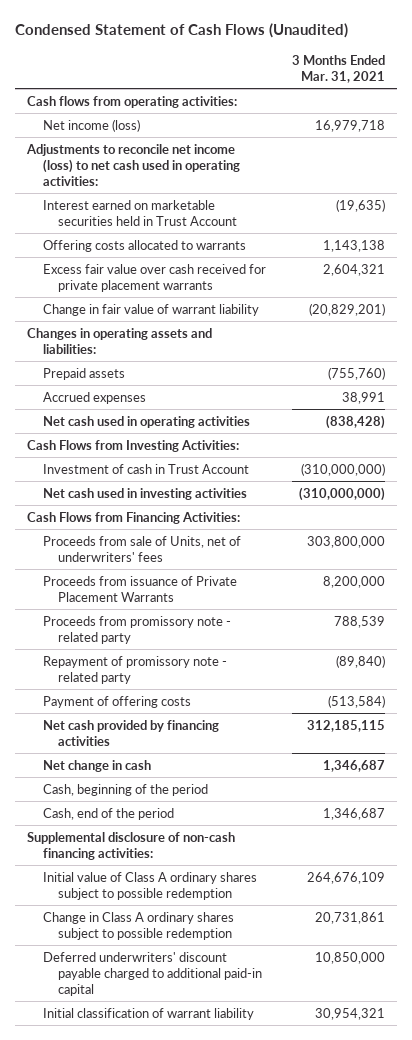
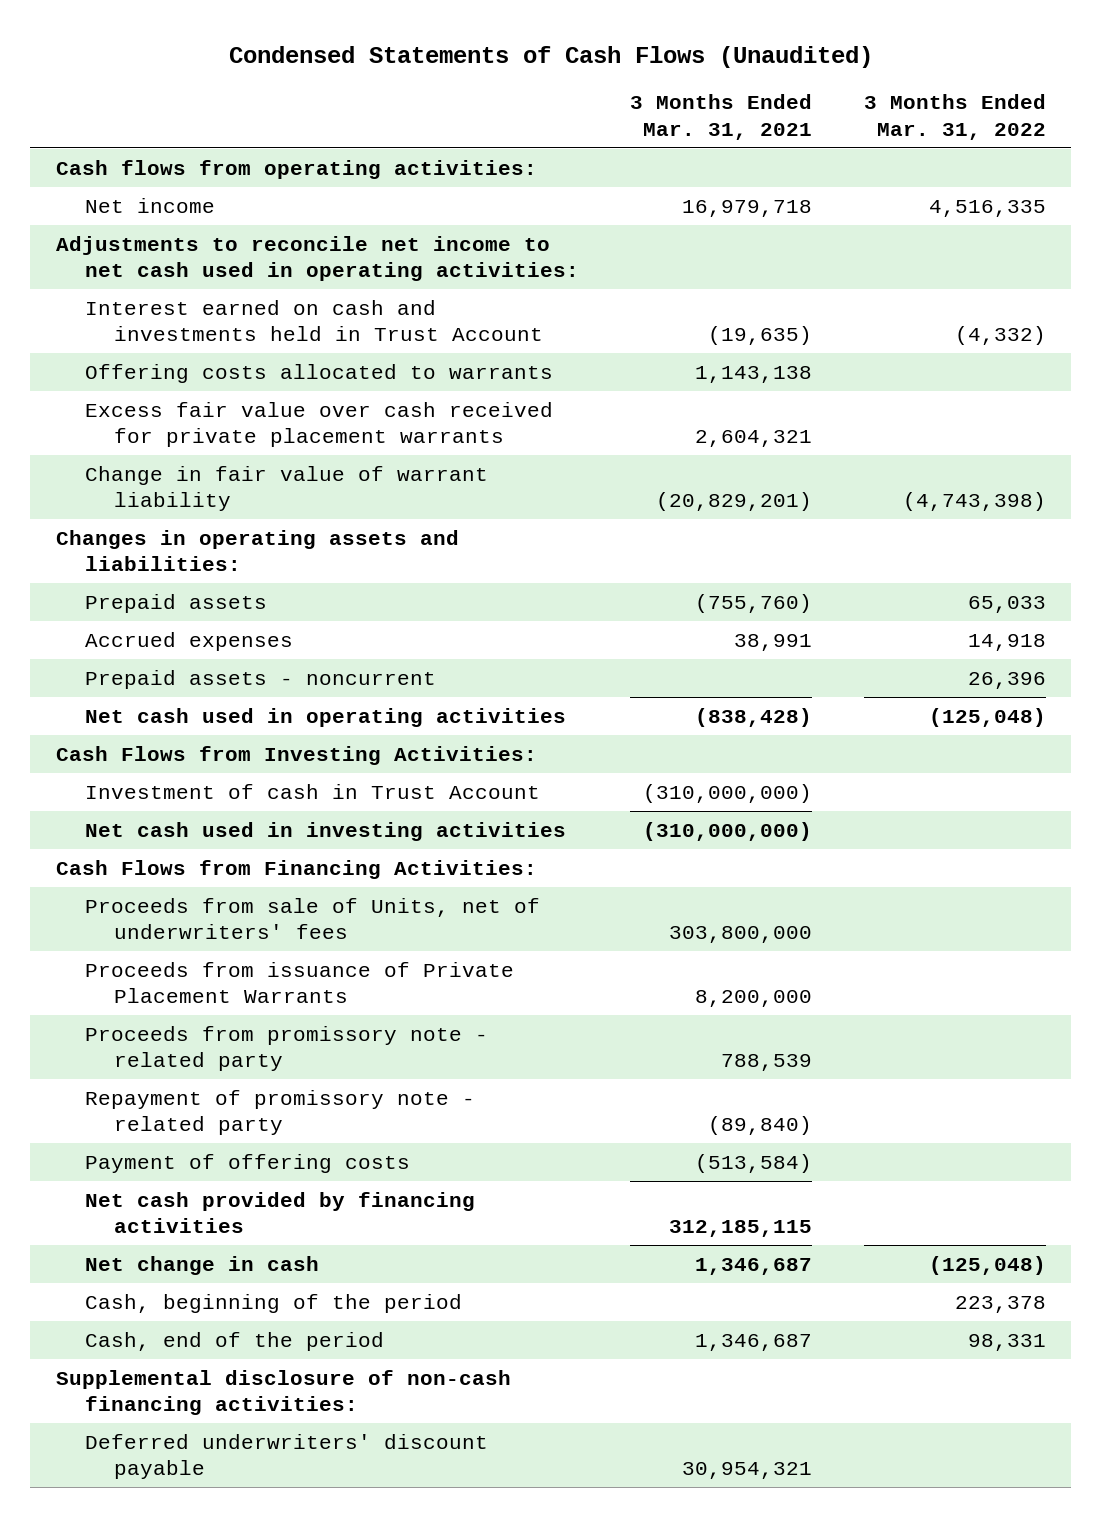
- Condensed Statement of Cash Flows (Unaudited)
+ Condensed Statements of Cash Flows (Unaudited)
- | 3 Months Ended Mar. 31, 2021
+ | 3 Months Ended Mar. 31, 2021 | 3 Months Ended Mar. 31, 2022
- Net income (loss) | 16,979,718
- Adjustments to reconcile net income (loss) to net cash used in operating activities:
- Interest earned on marketable securities held in Trust Account | (19,635)
+ Net income | 16,979,718 | 4,516,335
+ Adjustments to reconcile net income to net cash used in operating activities:
+ Interest earned on cash and investments held in Trust Account | (19,635) | (4,332)
+ Prepaid assets - noncurrent | | 26,396
- Initial value of Class A ordinary shares subject to possible redemption | 264,676,109
- Change in Class A ordinary shares subject to possible redemption | 20,731,861
- Deferred underwriters' discount payable charged to additional paid-in capital | 10,850,000
- Initial classification of warrant liability | 30,954,321
+ Deferred underwriters' discount payable | 30,954,321 |

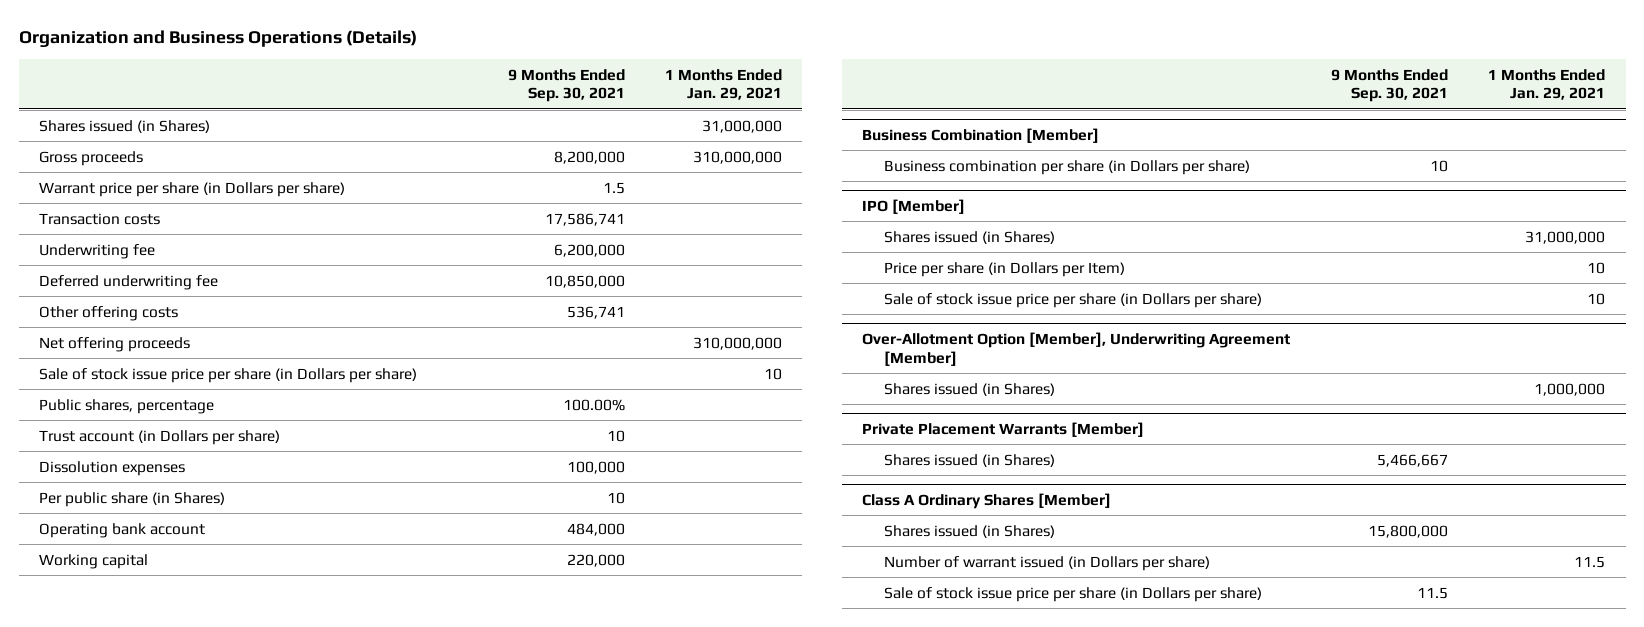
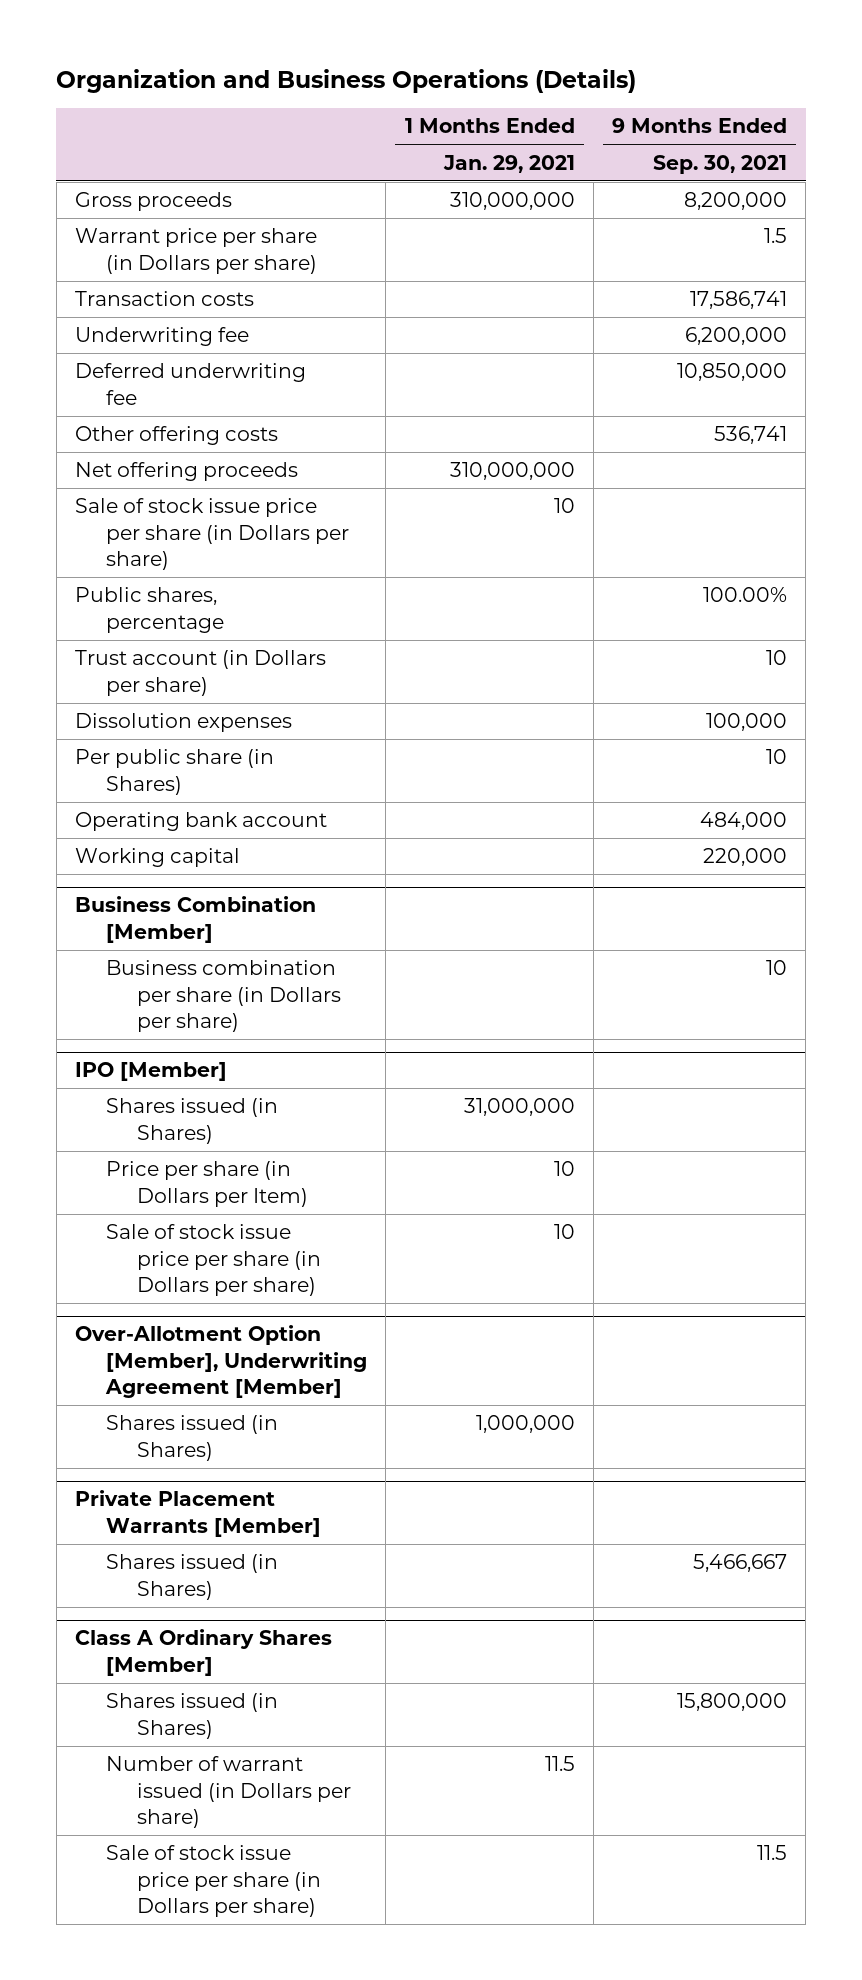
- | 9 Months Ended Sep. 30, 2021 | 1 Months Ended Jan. 29, 2021
+ | 1 Months Ended Jan. 29, 2021 | 9 Months Ended Sep. 30, 2021
- Shares issued (in Shares) | | 31,000,000

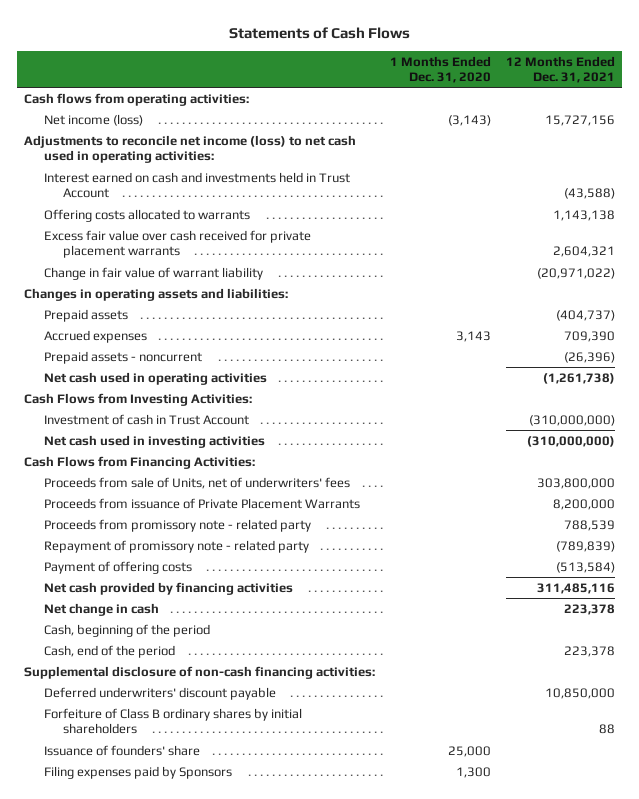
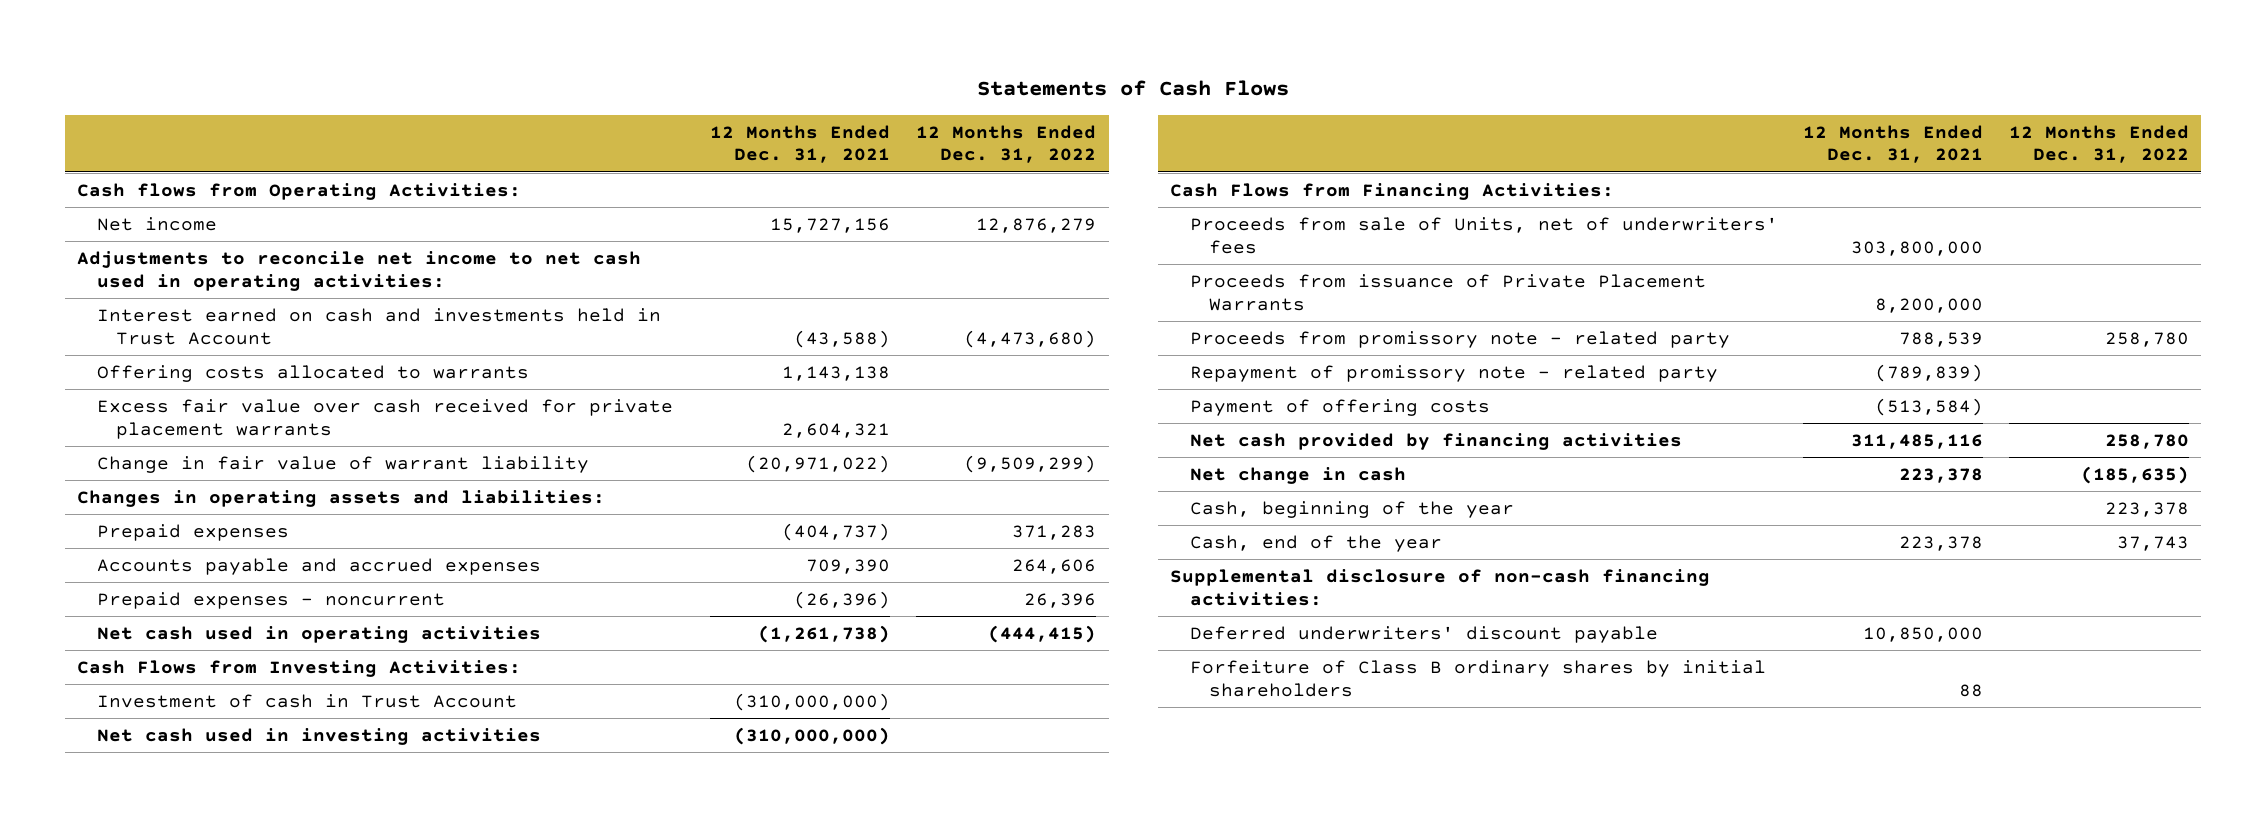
- | 1 Months Ended Dec. 31, 2020 | 12 Months Ended Dec. 31, 2021
+ | 12 Months Ended Dec. 31, 2021 | 12 Months Ended Dec. 31, 2022
- Cash flows from operating activities:
- Net income (loss) | (3,143) | 15,727,156
- Adjustments to reconcile net income (loss) to net cash used in operating activities:
+ Cash flows from Operating Activities:
+ Net income | 15,727,156 | 12,876,279
+ Adjustments to reconcile net income to net cash used in operating activities:
- Prepaid assets | | (404,737)
- Accrued expenses | 3,143 | 709,390
- Prepaid assets - noncurrent | | (26,396)
+ Prepaid expenses | (404,737) | 371,283
+ Accounts payable and accrued expenses | 709,390 | 264,606
+ Prepaid expenses - noncurrent | (26,396) | 26,396
- Cash, beginning of the period
- Cash, end of the period | | 223,378
+ Cash, beginning of the year | | 223,378
+ Cash, end of the year | 223,378 | 37,743
- Issuance of founders' share | 25,000 |
- Filing expenses paid by Sponsors | 1,300 |

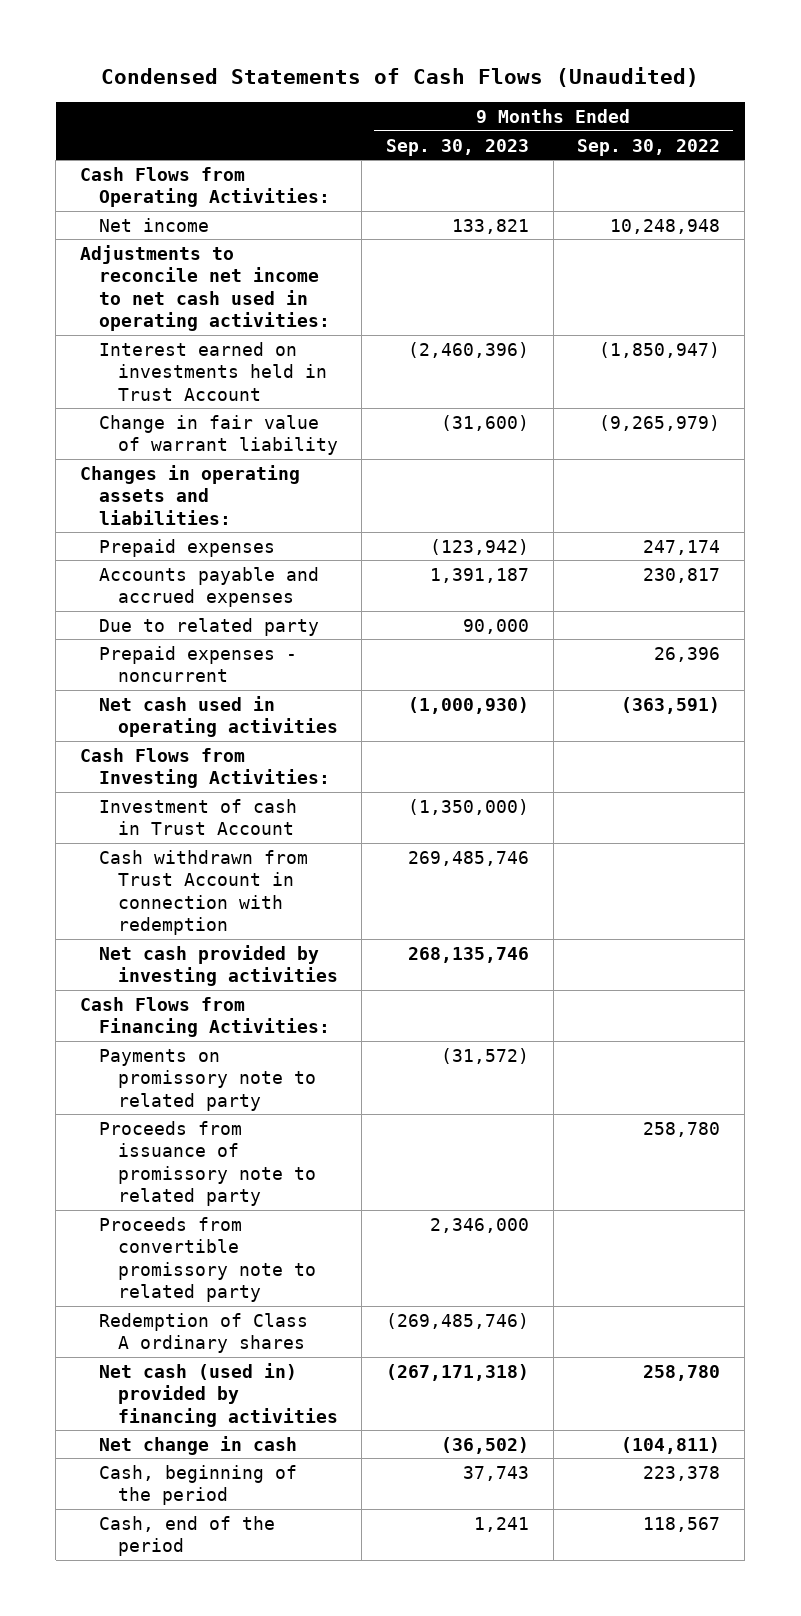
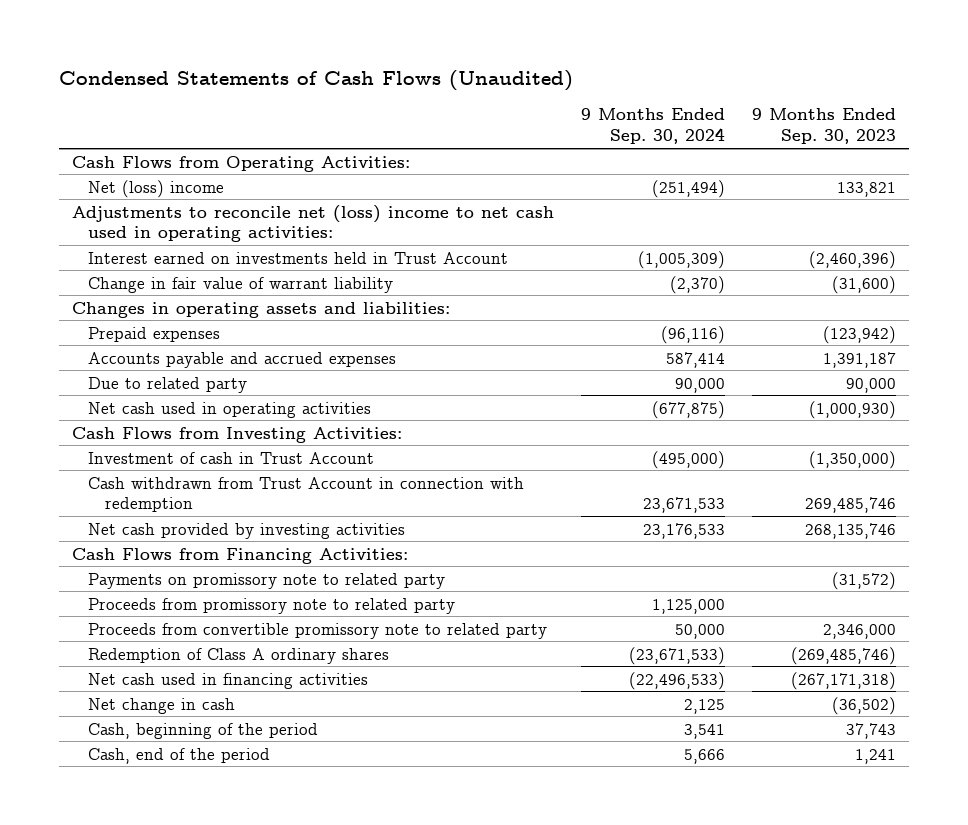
- | 9 Months Ended Sep. 30, 2023 | 9 Months Ended Sep. 30, 2022
+ | 9 Months Ended Sep. 30, 2024 | 9 Months Ended Sep. 30, 2023
- Net income | 133,821 | 10,248,948
- Adjustments to reconcile net income to net cash used in operating activities:
+ Net (loss) income | (251,494) | 133,821
+ Adjustments to reconcile net (loss) income to net cash used in operating activities:
- Prepaid expenses - noncurrent | | 26,396
- Proceeds from issuance of promissory note to related party | | 258,780
+ Proceeds from promissory note to related party | 1,125,000 |
- Net cash (used in) provided by financing activities | (267,171,318) | 258,780
+ Net cash used in financing activities | (22,496,533) | (267,171,318)

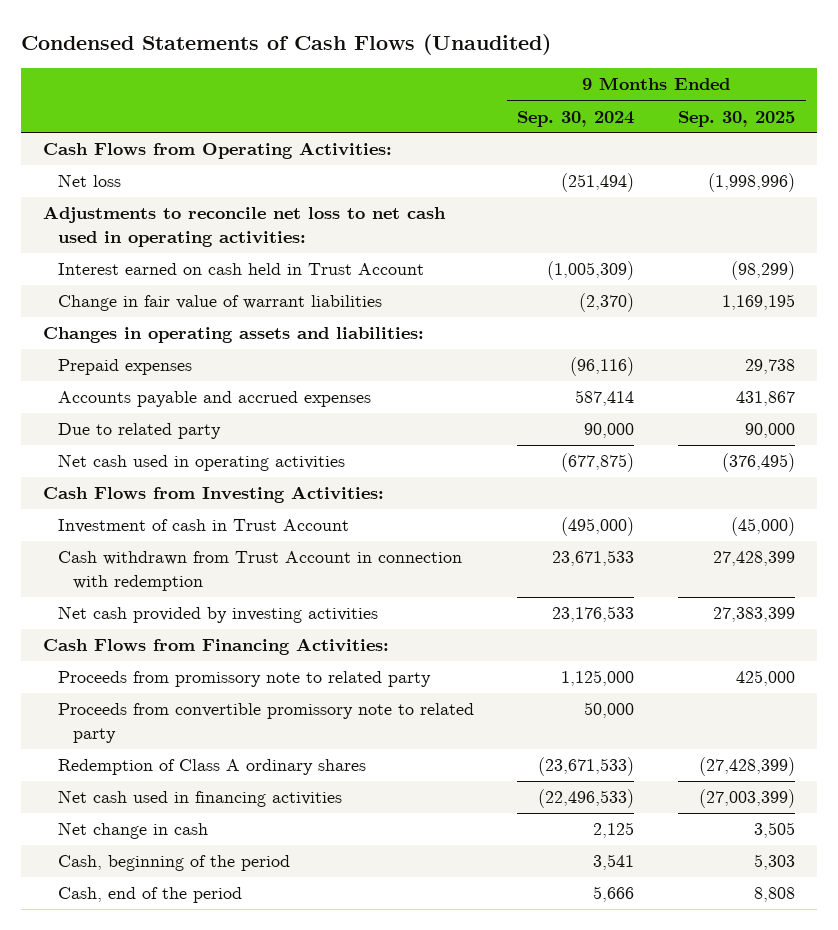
- | 9 Months Ended Sep. 30, 2024 | 9 Months Ended Sep. 30, 2023
+ | 9 Months Ended Sep. 30, 2024 | 9 Months Ended Sep. 30, 2025
- Net (loss) income | (251,494) | 133,821
- Adjustments to reconcile net (loss) income to net cash used in operating activities:
- Interest earned on investments held in Trust Account | (1,005,309) | (2,460,396)
- Change in fair value of warrant liability | (2,370) | (31,600)
+ Net loss | (251,494) | (1,998,996)
+ Adjustments to reconcile net loss to net cash used in operating activities:
+ Interest earned on cash held in Trust Account | (1,005,309) | (98,299)
+ Change in fair value of warrant liabilities | (2,370) | 1,169,195
- Payments on promissory note to related party | | (31,572)

